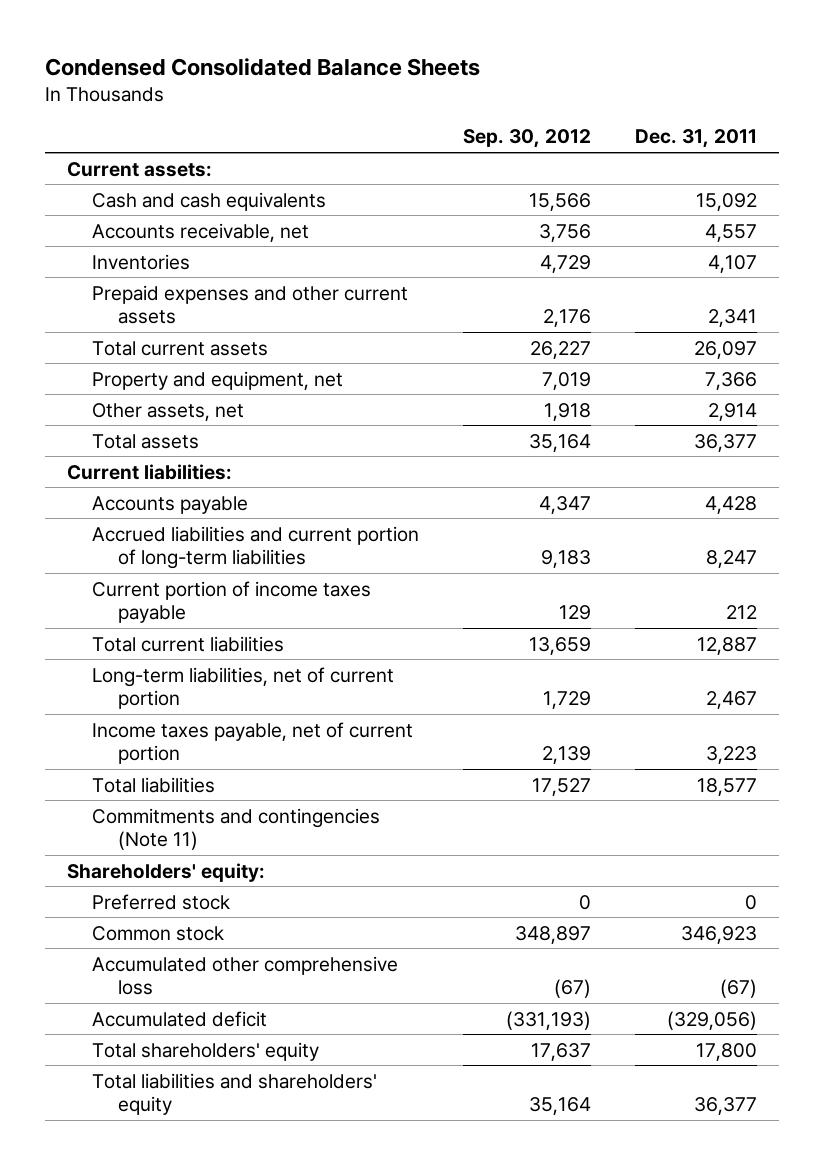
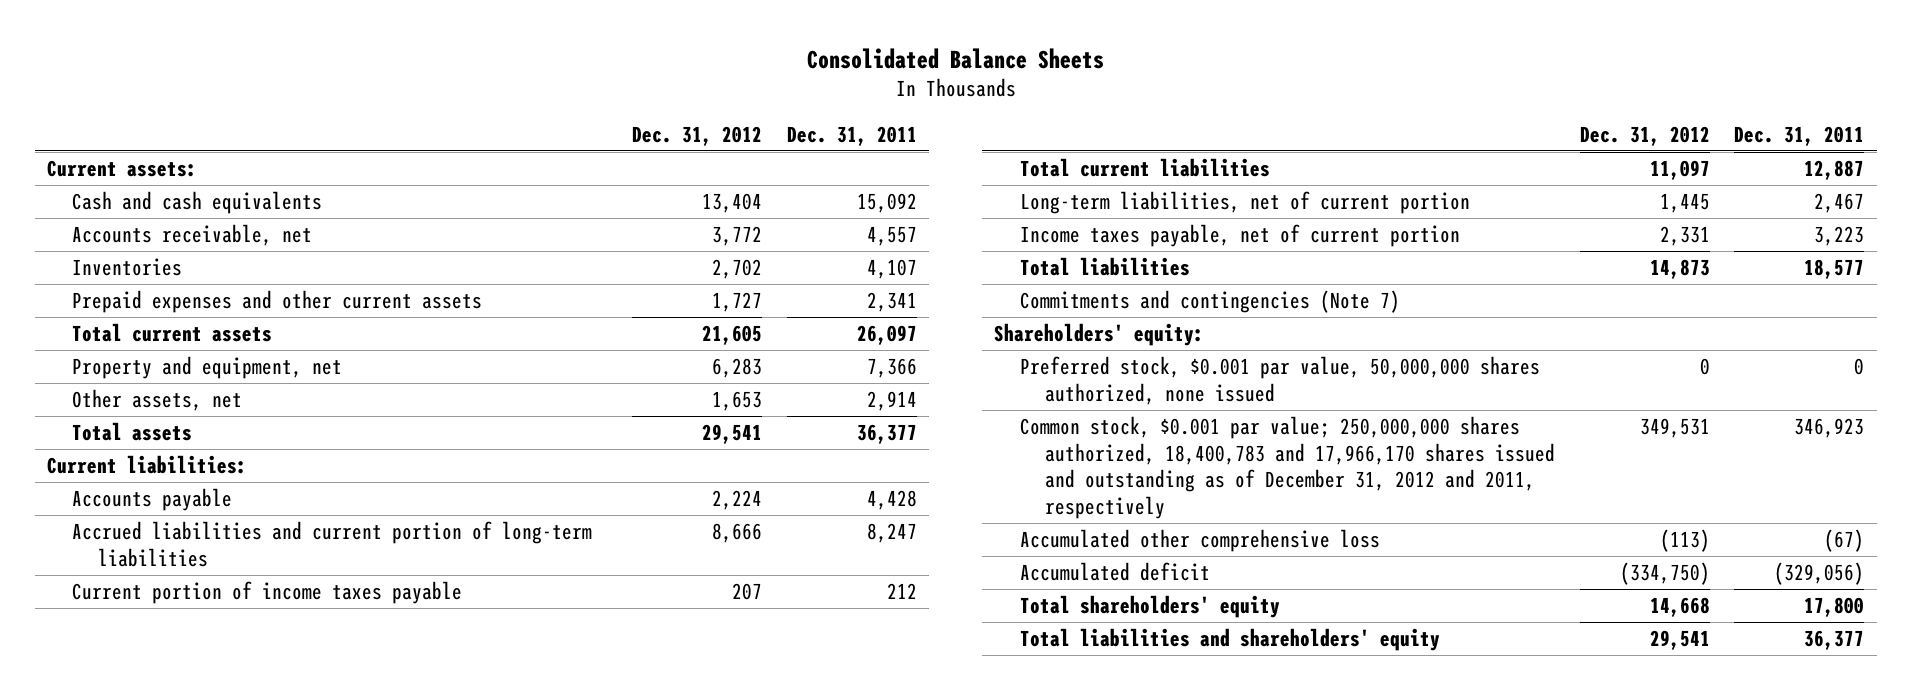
- Condensed Consolidated Balance Sheets
+ Consolidated Balance Sheets
- | Sep. 30, 2012 | Dec. 31, 2011
+ | Dec. 31, 2012 | Dec. 31, 2011
- Commitments and contingencies (Note 11)
+ Commitments and contingencies (Note 7)
- Preferred stock | 0 | 0
- Common stock | 348,897 | 346,923
+ Preferred stock, $0.001 par value, 50,000,000 shares authorized, none issued | 0 | 0
+ Common stock, $0.001 par value; 250,000,000 shares authorized, 18,400,783 and 17,966,170 shares issued and outstanding as of December 31, 2012 and 2011, respectively | 349,531 | 346,923

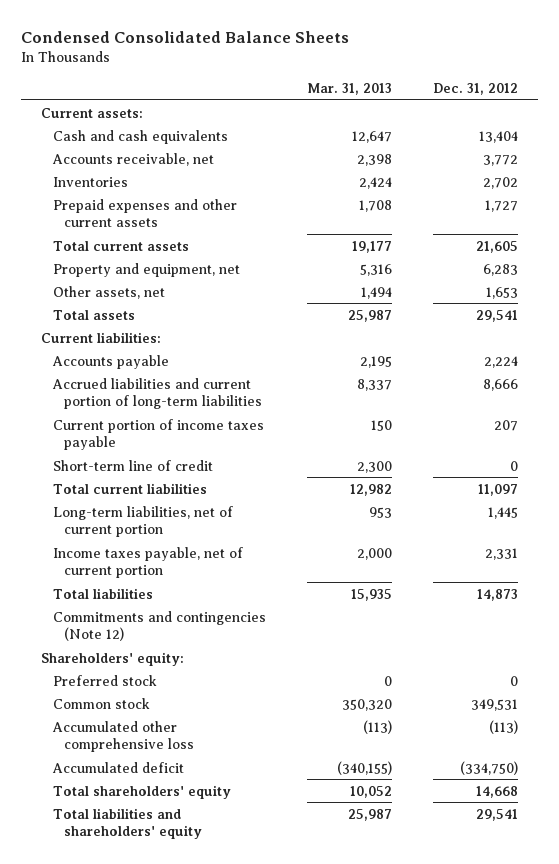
- Consolidated Balance Sheets
+ Condensed Consolidated Balance Sheets
- | Dec. 31, 2012 | Dec. 31, 2011
+ | Mar. 31, 2013 | Dec. 31, 2012
+ Short-term line of credit | 2,300 | 0
- Commitments and contingencies (Note 7)
+ Commitments and contingencies (Note 12)
- Preferred stock, $0.001 par value, 50,000,000 shares authorized, none issued | 0 | 0
- Common stock, $0.001 par value; 250,000,000 shares authorized, 18,400,783 and 17,966,170 shares issued and outstanding as of December 31, 2012 and 2011, respectively | 349,531 | 346,923
+ Preferred stock | 0 | 0
+ Common stock | 350,320 | 349,531

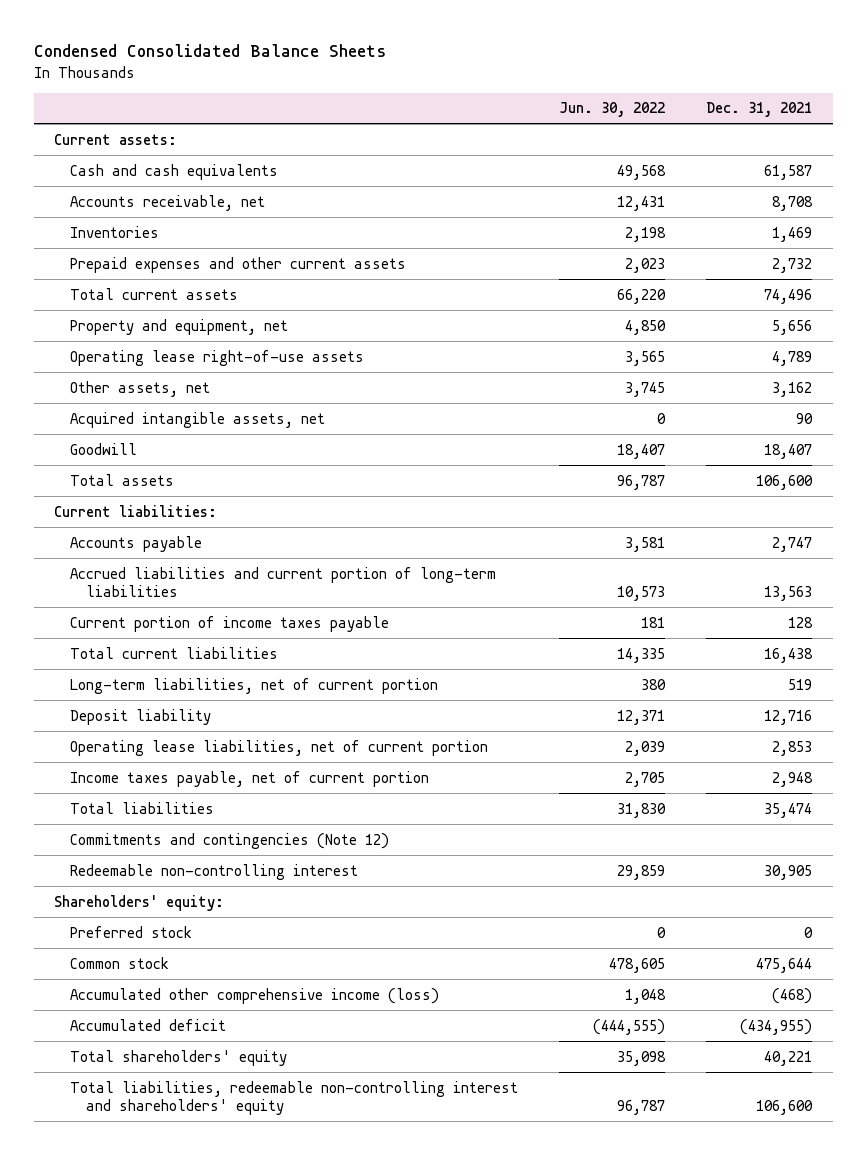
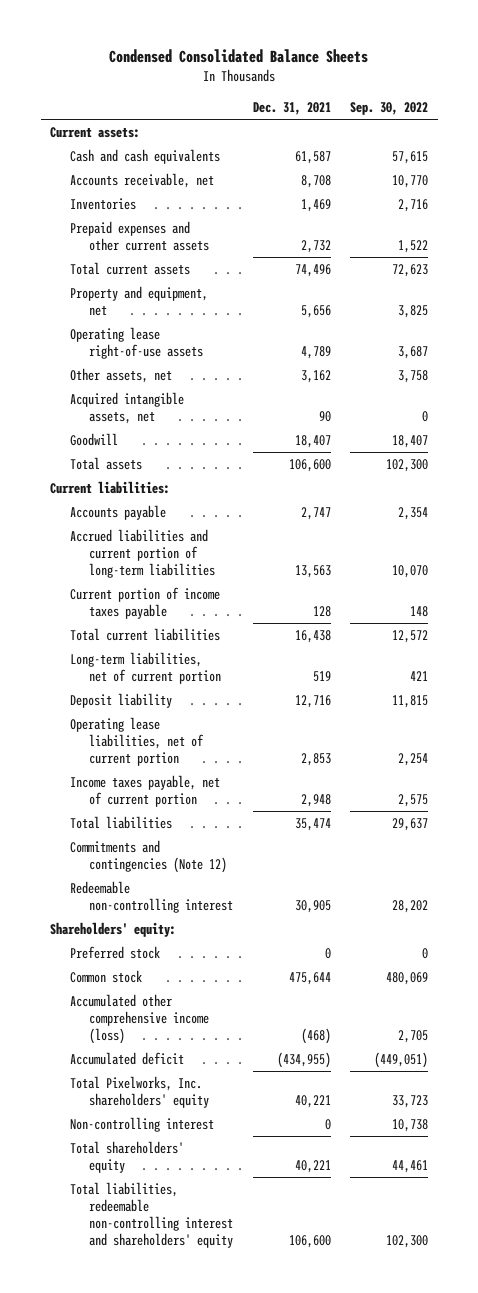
- | Jun. 30, 2022 | Dec. 31, 2021
+ | Dec. 31, 2021 | Sep. 30, 2022
+ Total Pixelworks, Inc. shareholders' equity | 40,221 | 33,723
+ Non-controlling interest | 0 | 10,738

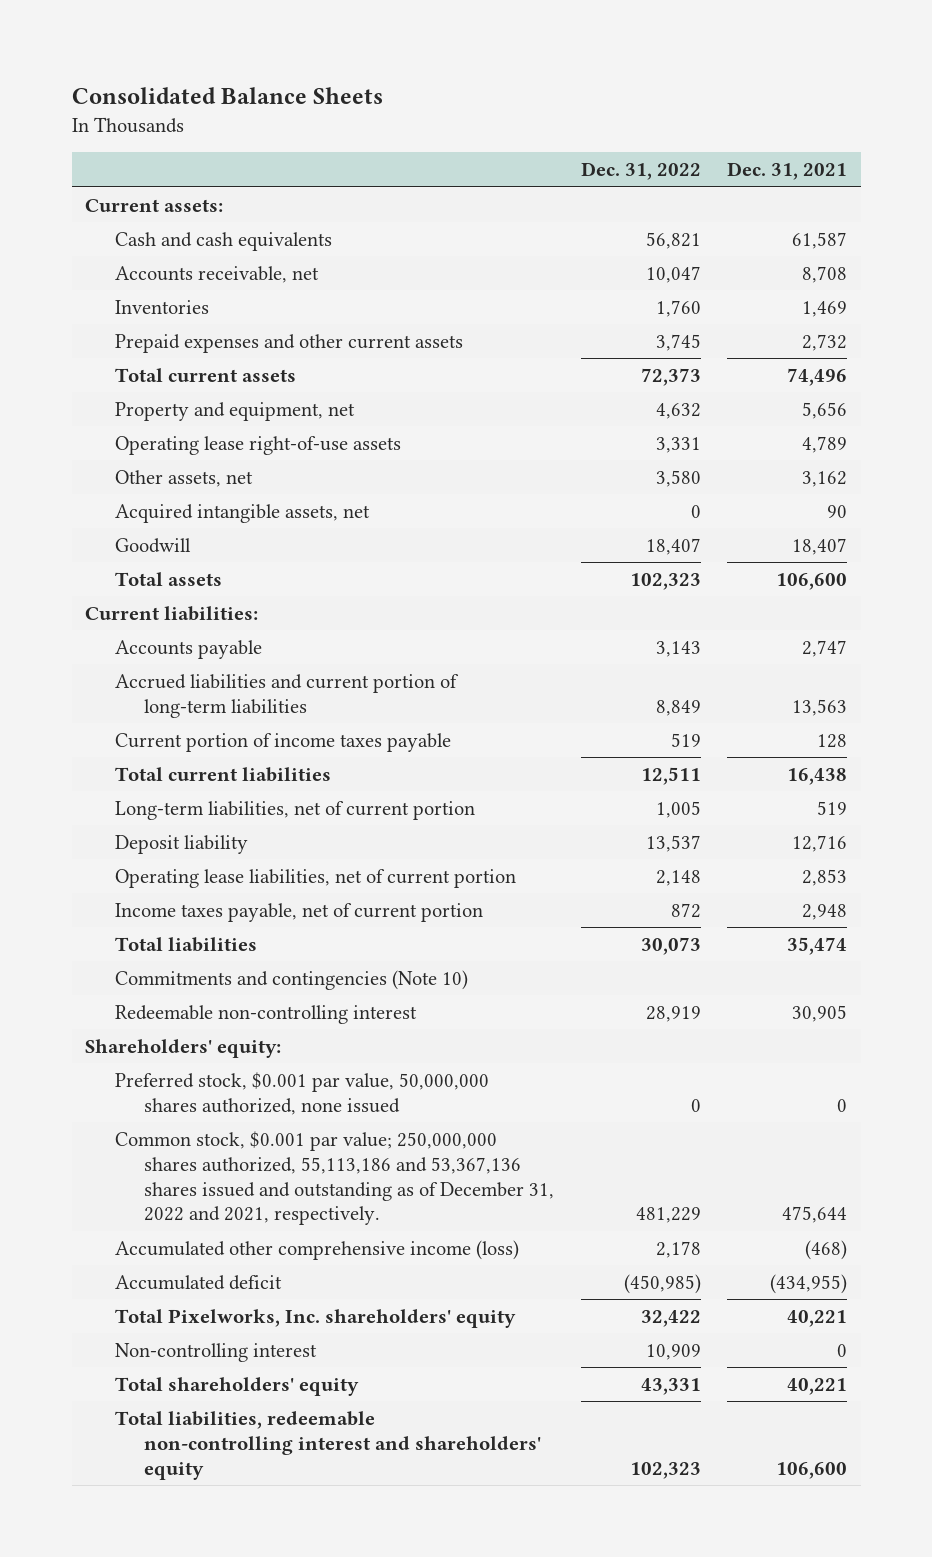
- Condensed Consolidated Balance Sheets
+ Consolidated Balance Sheets
- | Dec. 31, 2021 | Sep. 30, 2022
+ | Dec. 31, 2022 | Dec. 31, 2021
- Commitments and contingencies (Note 12)
+ Commitments and contingencies (Note 10)
- Preferred stock | 0 | 0
- Common stock | 475,644 | 480,069
+ Preferred stock, $0.001 par value, 50,000,000 shares authorized, none issued | 0 | 0
+ Common stock, $0.001 par value; 250,000,000 shares authorized, 55,113,186 and 53,367,136 shares issued and outstanding as of December 31, 2022 and 2021, respectively. | 481,229 | 475,644

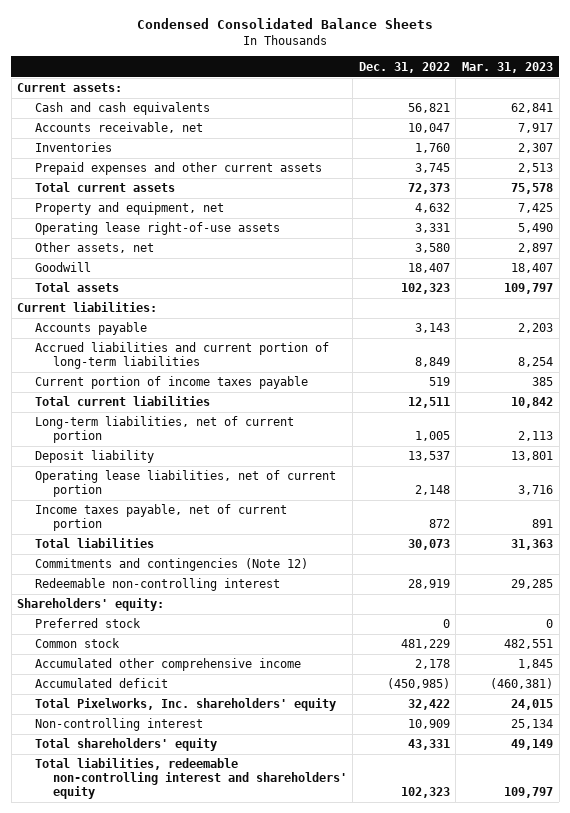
- Consolidated Balance Sheets
+ Condensed Consolidated Balance Sheets
- | Dec. 31, 2022 | Dec. 31, 2021
+ | Dec. 31, 2022 | Mar. 31, 2023
- Acquired intangible assets, net | 0 | 90
- Commitments and contingencies (Note 10)
+ Commitments and contingencies (Note 12)
- Preferred stock, $0.001 par value, 50,000,000 shares authorized, none issued | 0 | 0
- Common stock, $0.001 par value; 250,000,000 shares authorized, 55,113,186 and 53,367,136 shares issued and outstanding as of December 31, 2022 and 2021, respectively. | 481,229 | 475,644
- Accumulated other comprehensive income (loss) | 2,178 | (468)
+ Preferred stock | 0 | 0
+ Common stock | 481,229 | 482,551
+ Accumulated other comprehensive income | 2,178 | 1,845

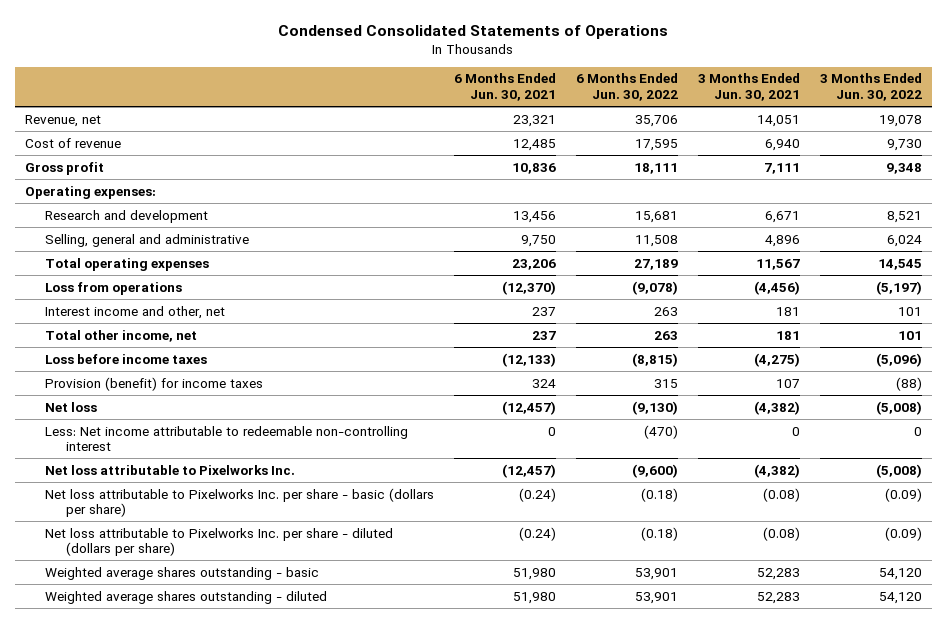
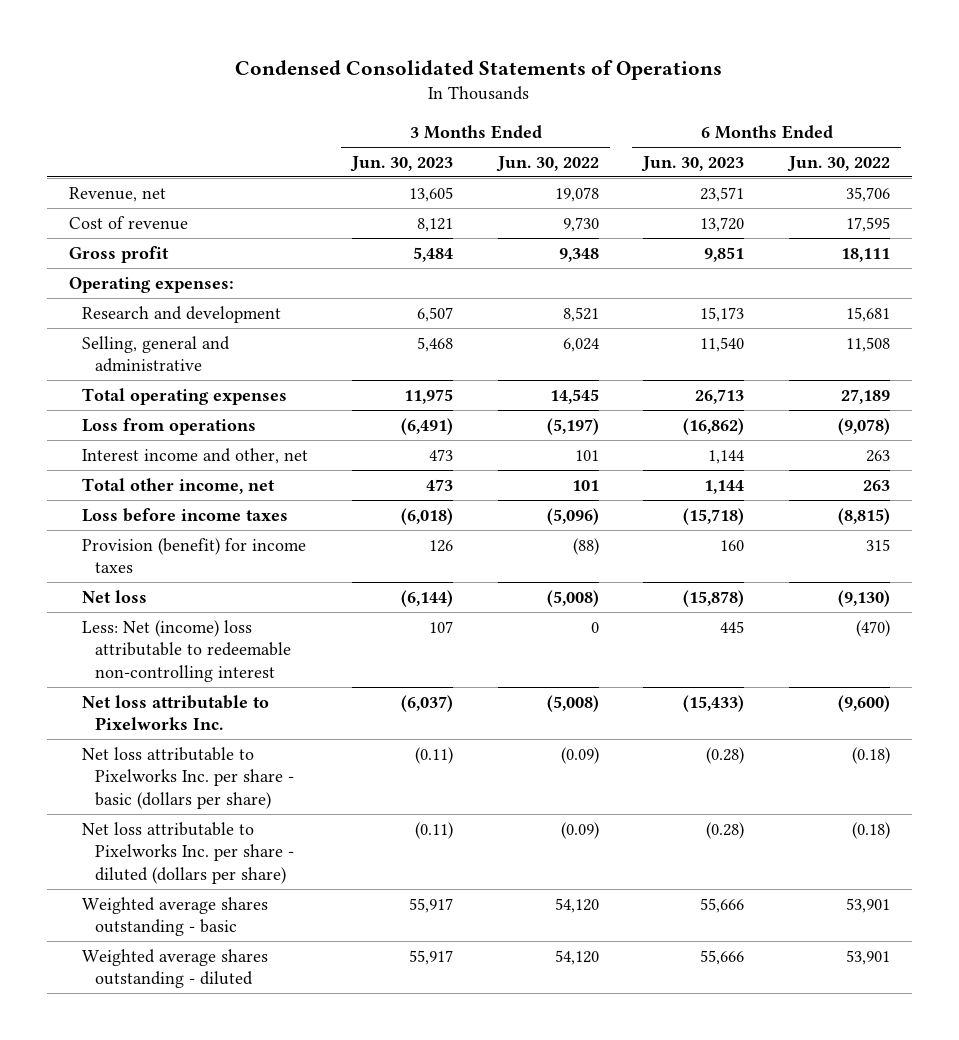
- | 6 Months Ended Jun. 30, 2021 | 6 Months Ended Jun. 30, 2022 | 3 Months Ended Jun. 30, 2021 | 3 Months Ended Jun. 30, 2022
+ | 3 Months Ended Jun. 30, 2023 | 3 Months Ended Jun. 30, 2022 | 6 Months Ended Jun. 30, 2023 | 6 Months Ended Jun. 30, 2022
- Less: Net income attributable to redeemable non-controlling interest | 0 | (470) | 0 | 0
+ Less: Net (income) loss attributable to redeemable non-controlling interest | 107 | 0 | 445 | (470)

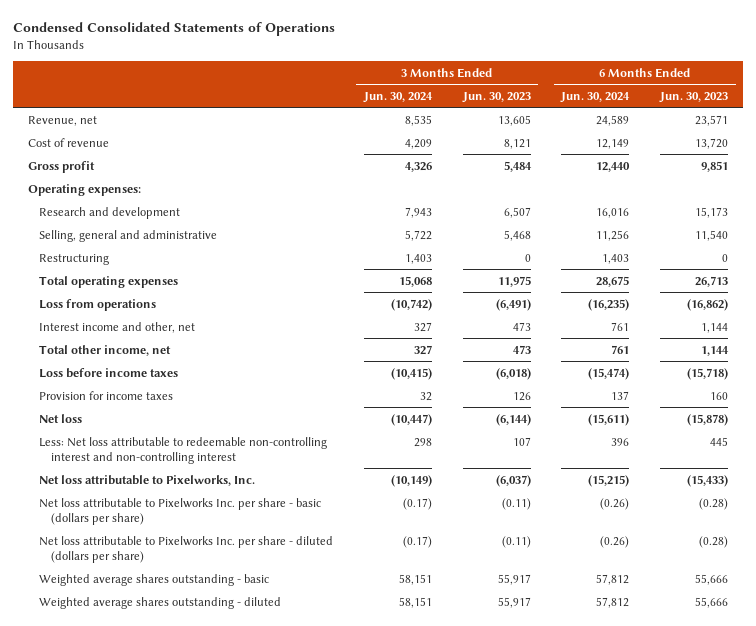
- | 3 Months Ended Jun. 30, 2023 | 3 Months Ended Jun. 30, 2022 | 6 Months Ended Jun. 30, 2023 | 6 Months Ended Jun. 30, 2022
+ | 3 Months Ended Jun. 30, 2024 | 3 Months Ended Jun. 30, 2023 | 6 Months Ended Jun. 30, 2024 | 6 Months Ended Jun. 30, 2023
+ Restructuring | 1,403 | 0 | 1,403 | 0
- Provision (benefit) for income taxes | 126 | (88) | 160 | 315
+ Provision for income taxes | 32 | 126 | 137 | 160
- Less: Net (income) loss attributable to redeemable non-controlling interest | 107 | 0 | 445 | (470)
- Net loss attributable to Pixelworks Inc. | (6,037) | (5,008) | (15,433) | (9,600)
+ Less: Net loss attributable to redeemable non-controlling interest and non-controlling interest | 298 | 107 | 396 | 445
+ Net loss attributable to Pixelworks, Inc. | (10,149) | (6,037) | (15,215) | (15,433)

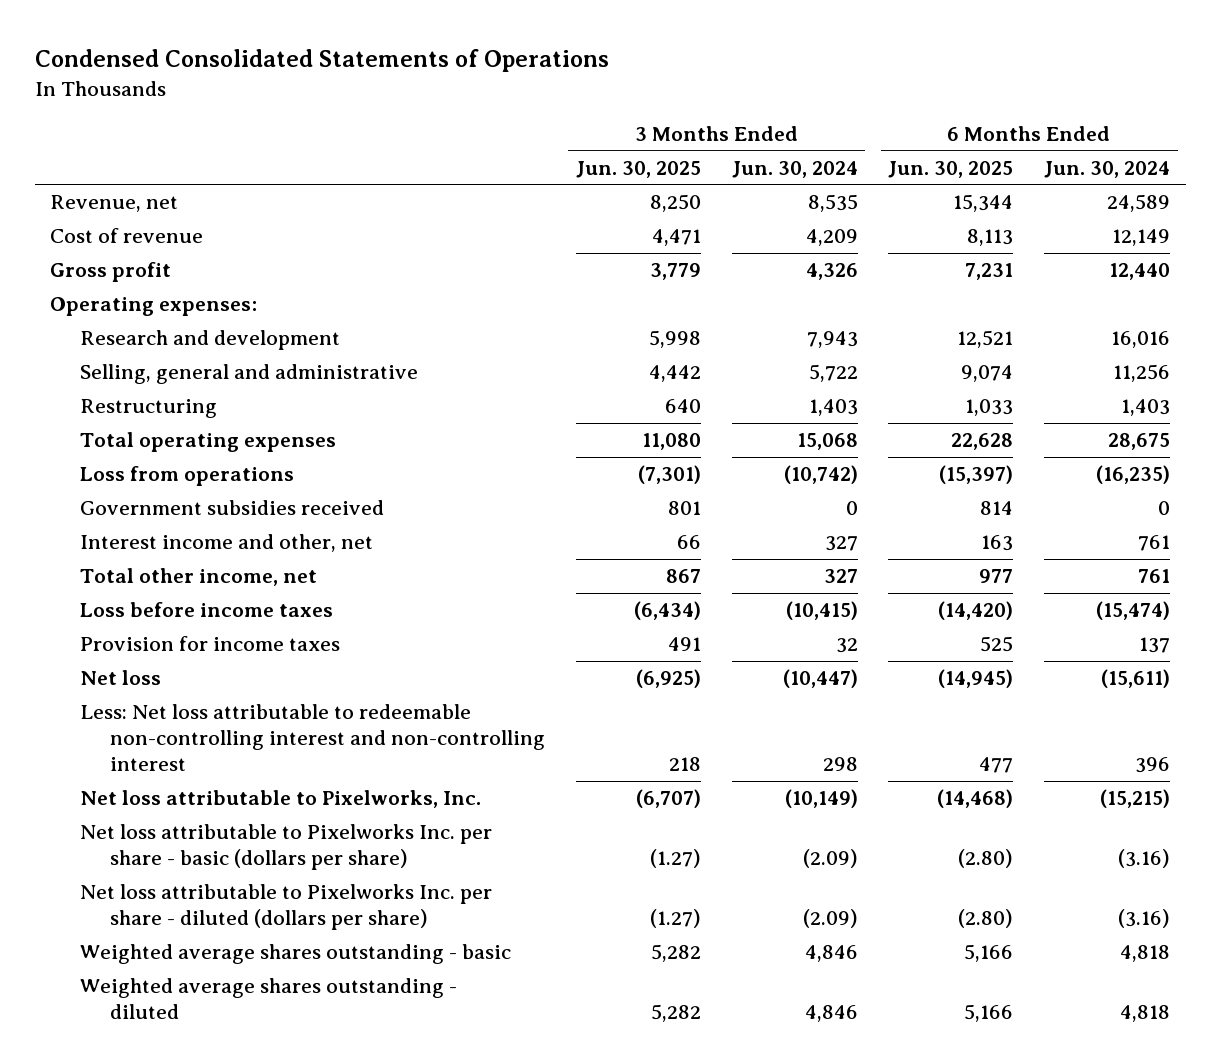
- | 3 Months Ended Jun. 30, 2024 | 3 Months Ended Jun. 30, 2023 | 6 Months Ended Jun. 30, 2024 | 6 Months Ended Jun. 30, 2023
+ | 3 Months Ended Jun. 30, 2025 | 3 Months Ended Jun. 30, 2024 | 6 Months Ended Jun. 30, 2025 | 6 Months Ended Jun. 30, 2024
+ Government subsidies received | 801 | 0 | 814 | 0
- Net loss attributable to Pixelworks Inc. per share - basic (dollars per share) | (0.17) | (0.11) | (0.26) | (0.28)
- Net loss attributable to Pixelworks Inc. per share - diluted (dollars per share) | (0.17) | (0.11) | (0.26) | (0.28)
- Weighted average shares outstanding - basic | 58,151 | 55,917 | 57,812 | 55,666
- Weighted average shares outstanding - diluted | 58,151 | 55,917 | 57,812 | 55,666
+ Net loss attributable to Pixelworks Inc. per share - basic (dollars per share) | (1.27) | (2.09) | (2.80) | (3.16)
+ Net loss attributable to Pixelworks Inc. per share - diluted (dollars per share) | (1.27) | (2.09) | (2.80) | (3.16)
+ Weighted average shares outstanding - basic | 5,282 | 4,846 | 5,166 | 4,818
+ Weighted average shares outstanding - diluted | 5,282 | 4,846 | 5,166 | 4,818

